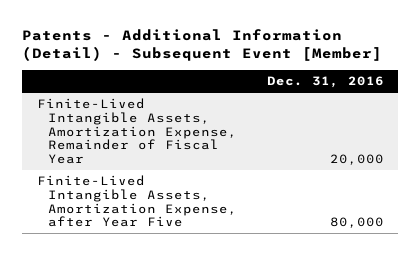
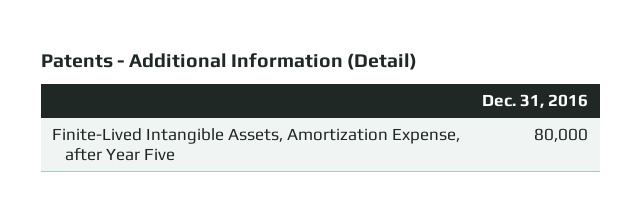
- Patents - Additional Information (Detail) - Subsequent Event [Member]
+ Patents - Additional Information (Detail)
- Finite-Lived Intangible Assets, Amortization Expense, Remainder of Fiscal Year | 20,000

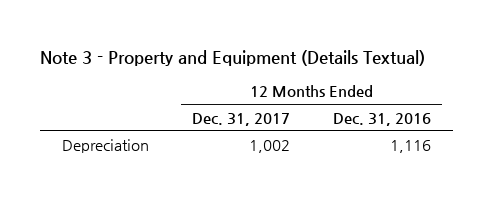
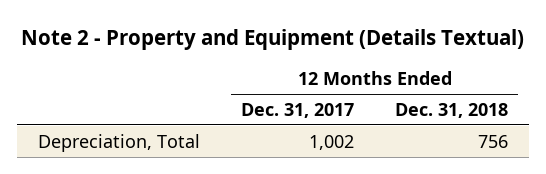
- Note 3 - Property and Equipment (Details Textual)
+ Note 2 - Property and Equipment (Details Textual)
- | 12 Months Ended Dec. 31, 2017 | 12 Months Ended Dec. 31, 2016
+ | 12 Months Ended Dec. 31, 2017 | 12 Months Ended Dec. 31, 2018
- Depreciation | 1,002 | 1,116
+ Depreciation, Total | 1,002 | 756

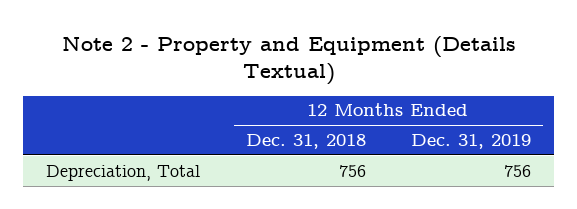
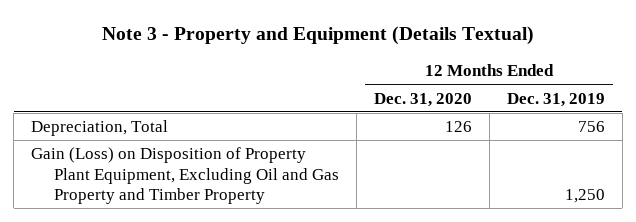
- Note 2 - Property and Equipment (Details Textual)
+ Note 3 - Property and Equipment (Details Textual)
- | 12 Months Ended Dec. 31, 2018 | 12 Months Ended Dec. 31, 2019
+ | 12 Months Ended Dec. 31, 2020 | 12 Months Ended Dec. 31, 2019
+ Gain (Loss) on Disposition of Property Plant Equipment, Excluding Oil and Gas Property and Timber Property | | 1,250

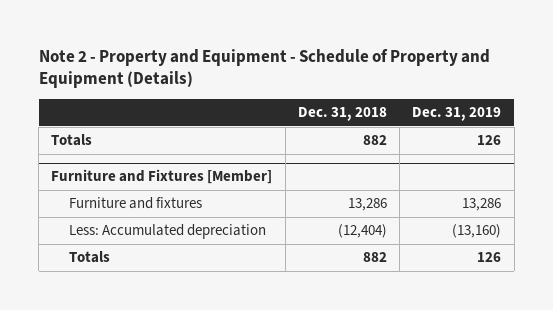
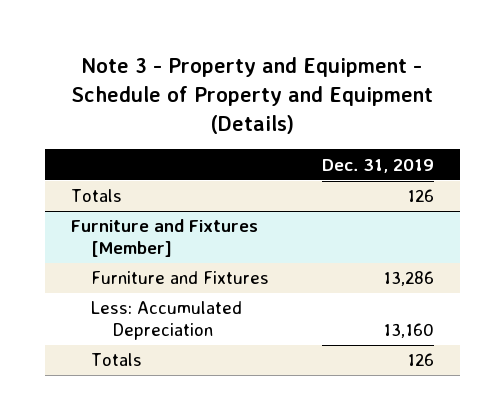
- Note 2 - Property and Equipment - Schedule of Property and Equipment (Details)
+ Note 3 - Property and Equipment - Schedule of Property and Equipment (Details)
- | Dec. 31, 2018 | Dec. 31, 2019
+ | Dec. 31, 2019
@ Furniture and Fixtures [Member]
- Furniture and fixtures | 13,286 | 13,286
- Less: Accumulated depreciation | (12,404) | (13,160)
+ Furniture and Fixtures | 13,286
+ Less: Accumulated Depreciation | 13,160

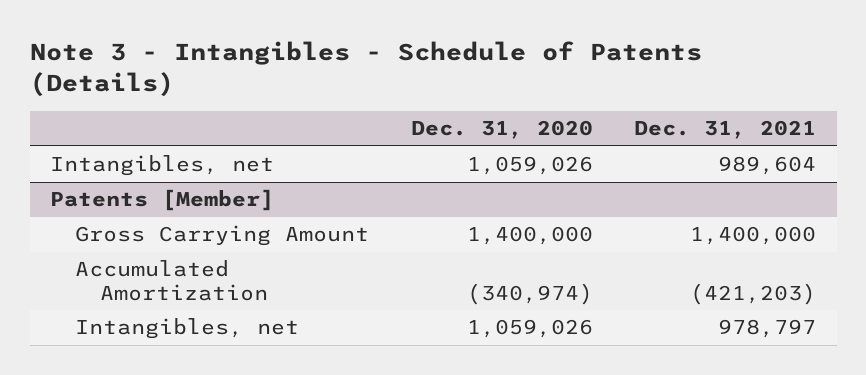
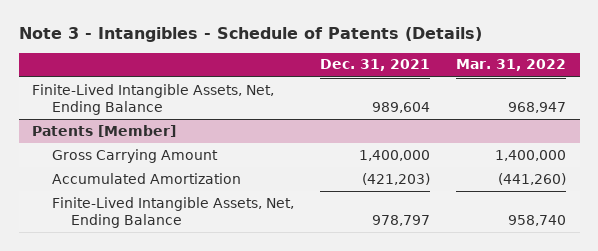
- | Dec. 31, 2020 | Dec. 31, 2021
+ | Dec. 31, 2021 | Mar. 31, 2022
- Intangibles, net | 1,059,026 | 989,604
+ Finite-Lived Intangible Assets, Net, Ending Balance | 989,604 | 968,947
@ Patents [Member]
- Intangibles, net | 1,059,026 | 978,797
+ Finite-Lived Intangible Assets, Net, Ending Balance | 978,797 | 958,740

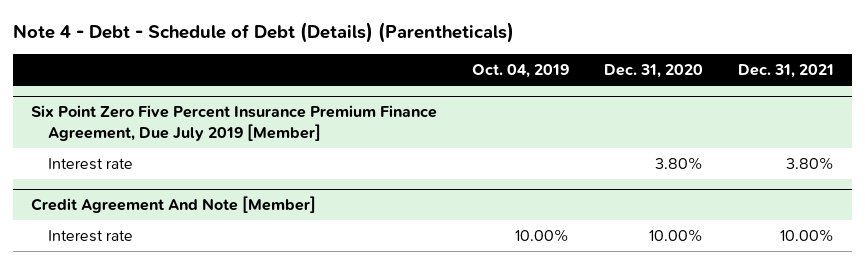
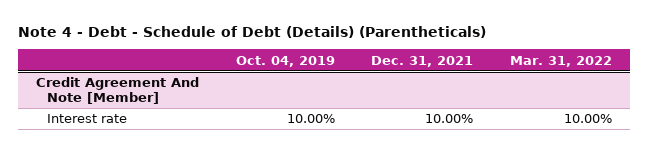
- | Oct. 04, 2019 | Dec. 31, 2020 | Dec. 31, 2021
+ | Oct. 04, 2019 | Dec. 31, 2021 | Mar. 31, 2022
- Six Point Zero Five Percent Insurance Premium Finance Agreement, Due July 2019 [Member]
- Interest rate | | 3.80% | 3.80%

